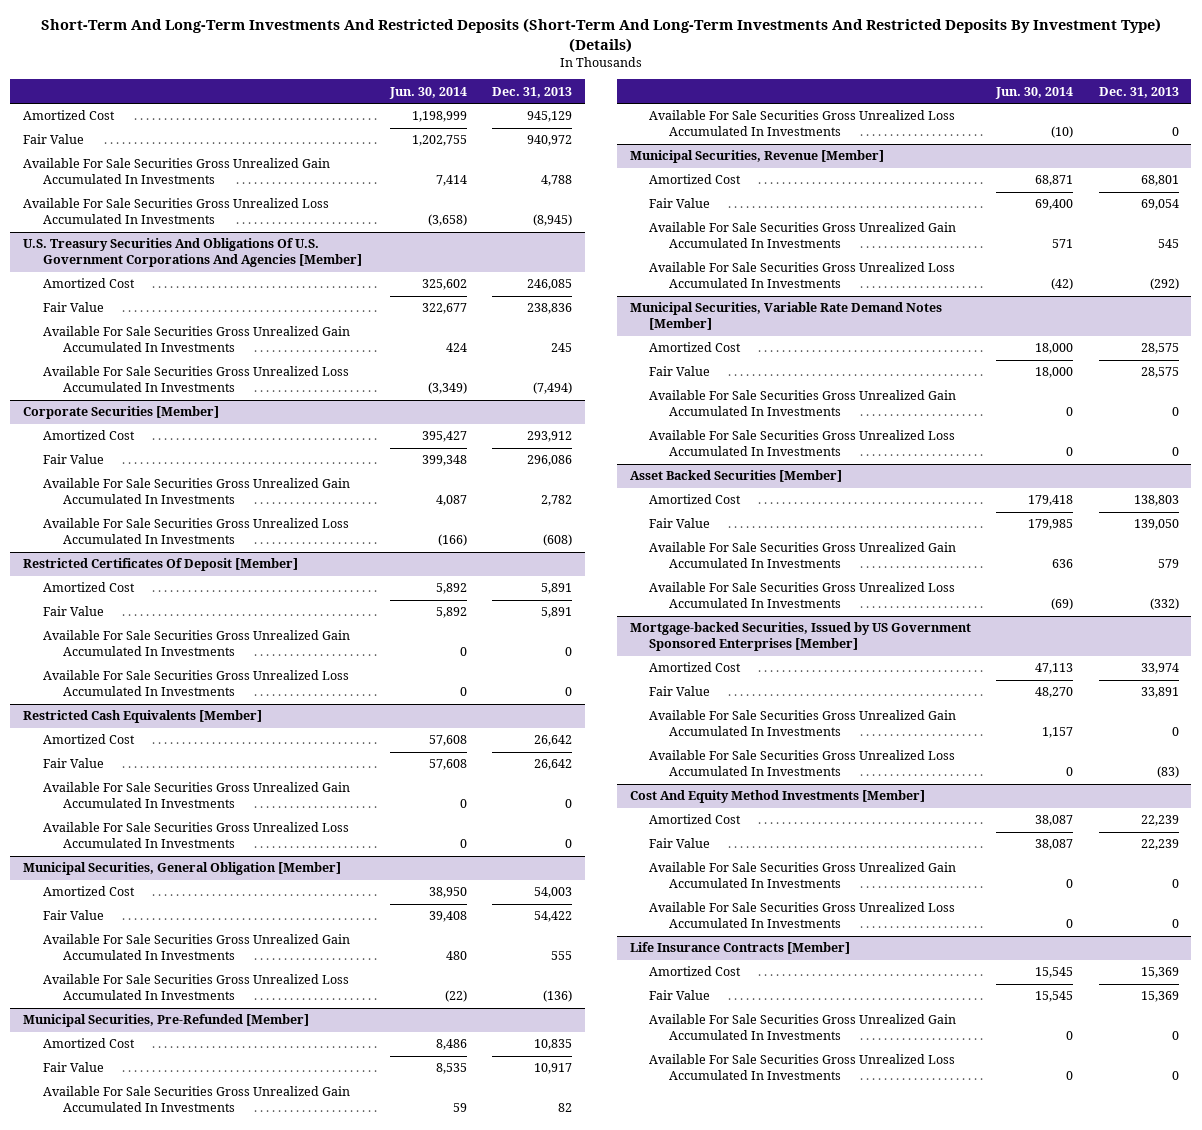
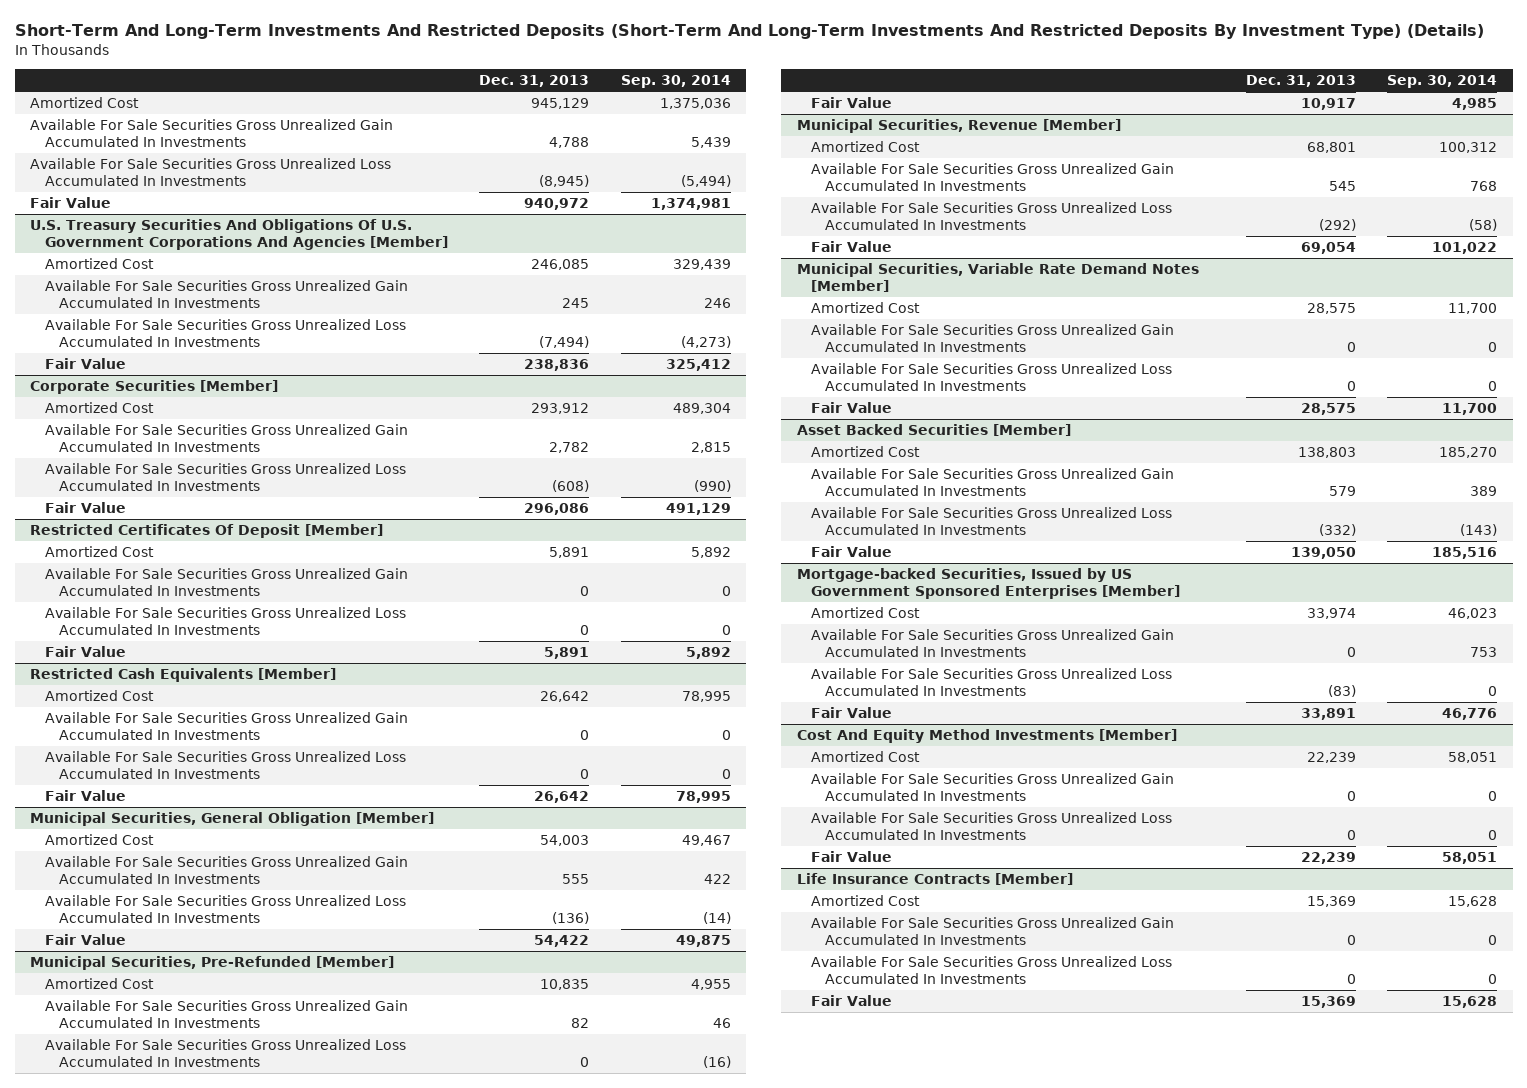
- | Jun. 30, 2014 | Dec. 31, 2013
+ | Dec. 31, 2013 | Sep. 30, 2014
moved down: Fair Value | 940,972 | 1,374,981
@ U.S. Treasury Securities And Obligations Of U.S. Government Corporations And Agencies [Member]
moved down: Fair Value | 238,836 | 325,412
@ Corporate Securities [Member]
moved down: Fair Value | 296,086 | 491,129
@ Restricted Certificates Of Deposit [Member]
moved down: Fair Value | 5,891 | 5,892
@ Restricted Cash Equivalents [Member]
moved down: Fair Value | 26,642 | 78,995
@ Municipal Securities, General Obligation [Member]
moved down: Fair Value | 54,422 | 49,875
@ Municipal Securities, Pre-Refunded [Member]
moved down: Fair Value | 10,917 | 4,985
@ Municipal Securities, Revenue [Member]
moved down: Fair Value | 69,054 | 101,022
@ Municipal Securities, Variable Rate Demand Notes [Member]
moved down: Fair Value | 28,575 | 11,700
@ Asset Backed Securities [Member]
moved down: Fair Value | 139,050 | 185,516
@ Mortgage-backed Securities, Issued by US Government Sponsored Enterprises [Member]
moved down: Fair Value | 33,891 | 46,776
@ Cost And Equity Method Investments [Member]
moved down: Fair Value | 22,239 | 58,051
@ Life Insurance Contracts [Member]
moved down: Fair Value | 15,369 | 15,628

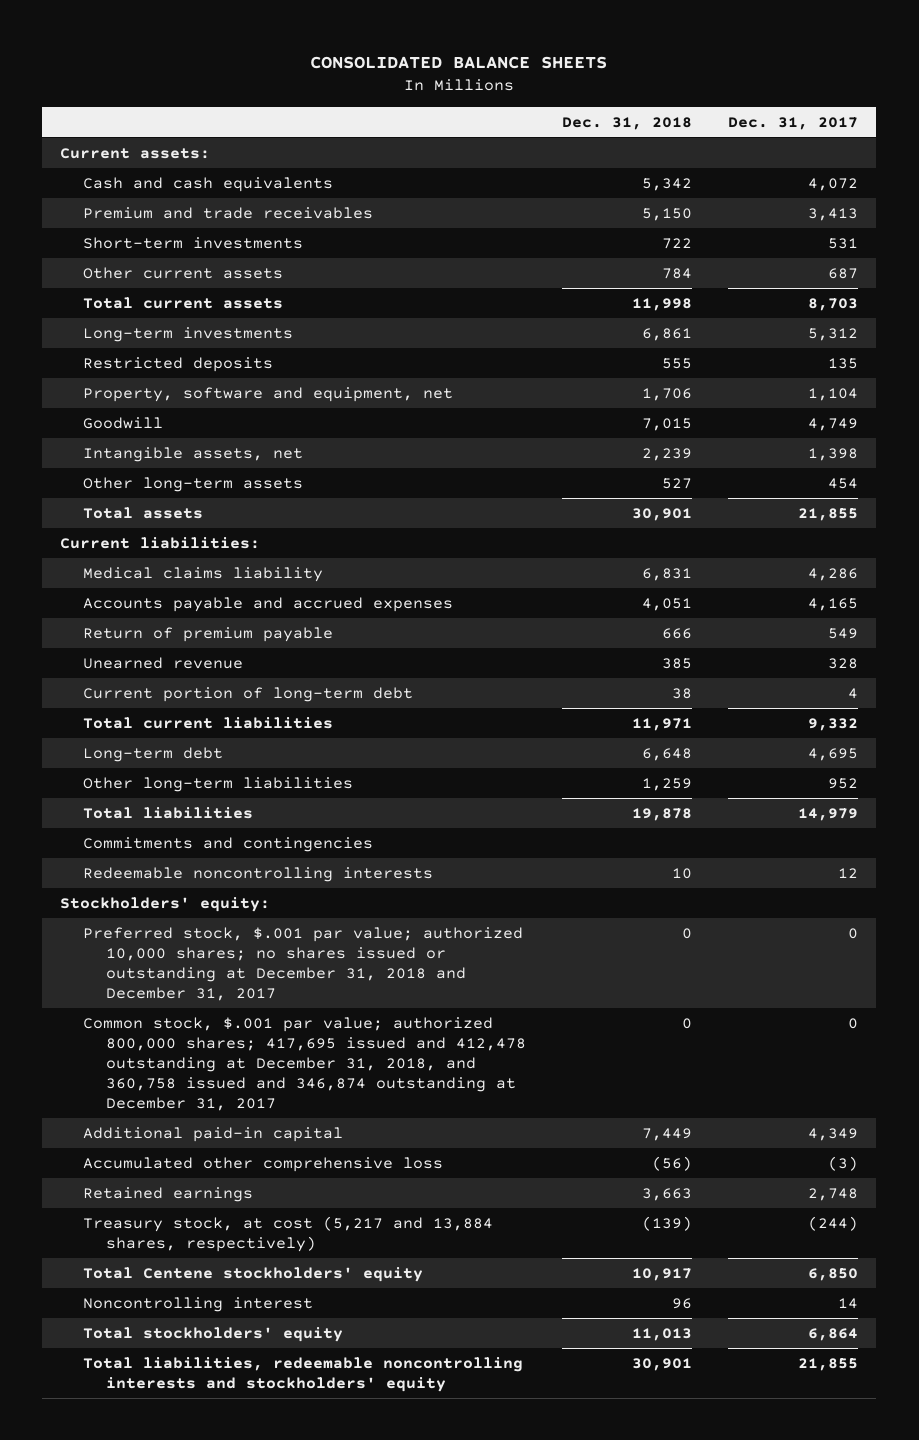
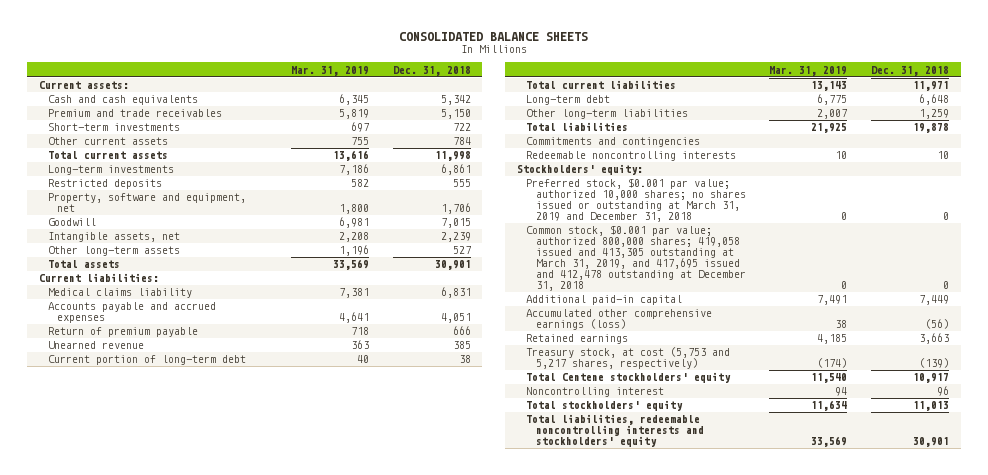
- | Dec. 31, 2018 | Dec. 31, 2017
+ | Mar. 31, 2019 | Dec. 31, 2018
- Preferred stock, $.001 par value; authorized 10,000 shares; no shares issued or outstanding at December 31, 2018 and December 31, 2017 | 0 | 0
- Common stock, $.001 par value; authorized 800,000 shares; 417,695 issued and 412,478 outstanding at December 31, 2018, and 360,758 issued and 346,874 outstanding at December 31, 2017 | 0 | 0
+ Preferred stock, $0.001 par value; authorized 10,000 shares; no shares issued or outstanding at March 31, 2019 and December 31, 2018 | 0 | 0
+ Common stock, $0.001 par value; authorized 800,000 shares; 419,058 issued and 413,305 outstanding at March 31, 2019, and 417,695 issued and 412,478 outstanding at December 31, 2018 | 0 | 0
- Accumulated other comprehensive loss | (56) | (3)
+ Accumulated other comprehensive earnings (loss) | 38 | (56)
- Treasury stock, at cost (5,217 and 13,884 shares, respectively) | (139) | (244)
+ Treasury stock, at cost (5,753 and 5,217 shares, respectively) | (174) | (139)

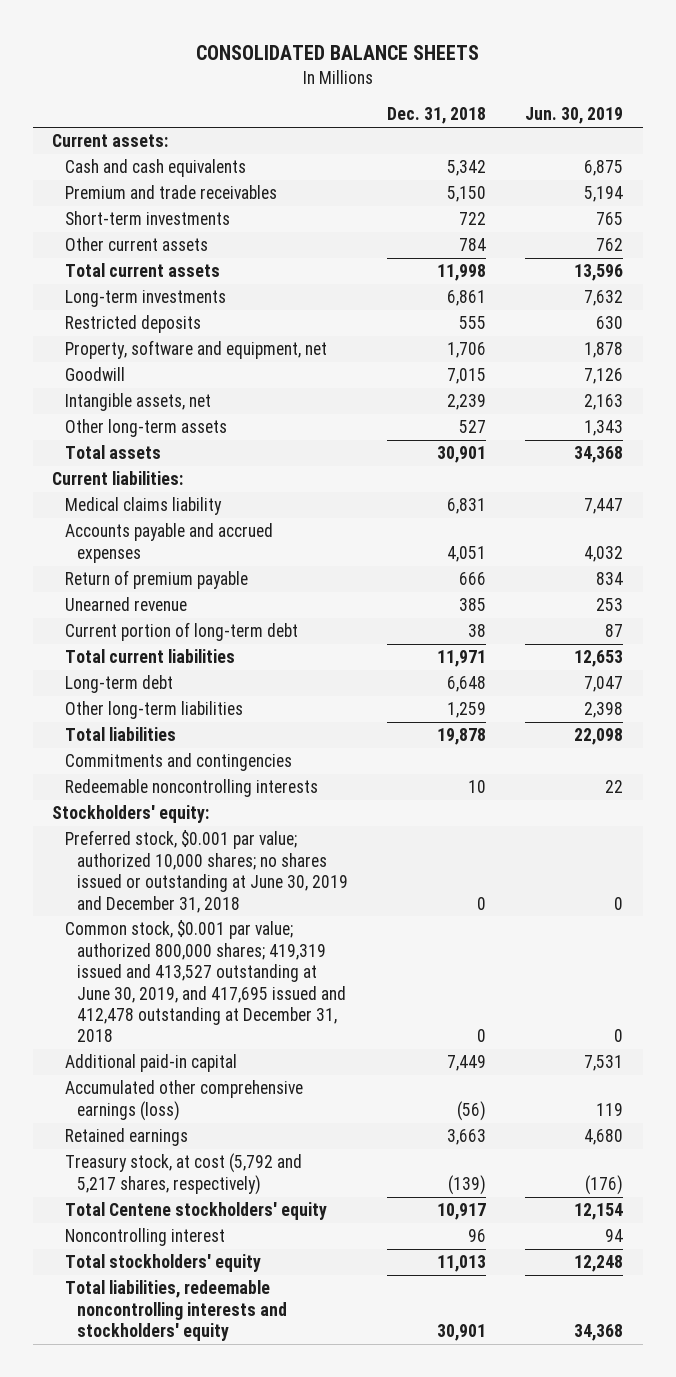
- | Mar. 31, 2019 | Dec. 31, 2018
+ | Dec. 31, 2018 | Jun. 30, 2019
- Preferred stock, $0.001 par value; authorized 10,000 shares; no shares issued or outstanding at March 31, 2019 and December 31, 2018 | 0 | 0
- Common stock, $0.001 par value; authorized 800,000 shares; 419,058 issued and 413,305 outstanding at March 31, 2019, and 417,695 issued and 412,478 outstanding at December 31, 2018 | 0 | 0
+ Preferred stock, $0.001 par value; authorized 10,000 shares; no shares issued or outstanding at June 30, 2019 and December 31, 2018 | 0 | 0
+ Common stock, $0.001 par value; authorized 800,000 shares; 419,319 issued and 413,527 outstanding at June 30, 2019, and 417,695 issued and 412,478 outstanding at December 31, 2018 | 0 | 0
- Treasury stock, at cost (5,753 and 5,217 shares, respectively) | (174) | (139)
+ Treasury stock, at cost (5,792 and 5,217 shares, respectively) | (139) | (176)

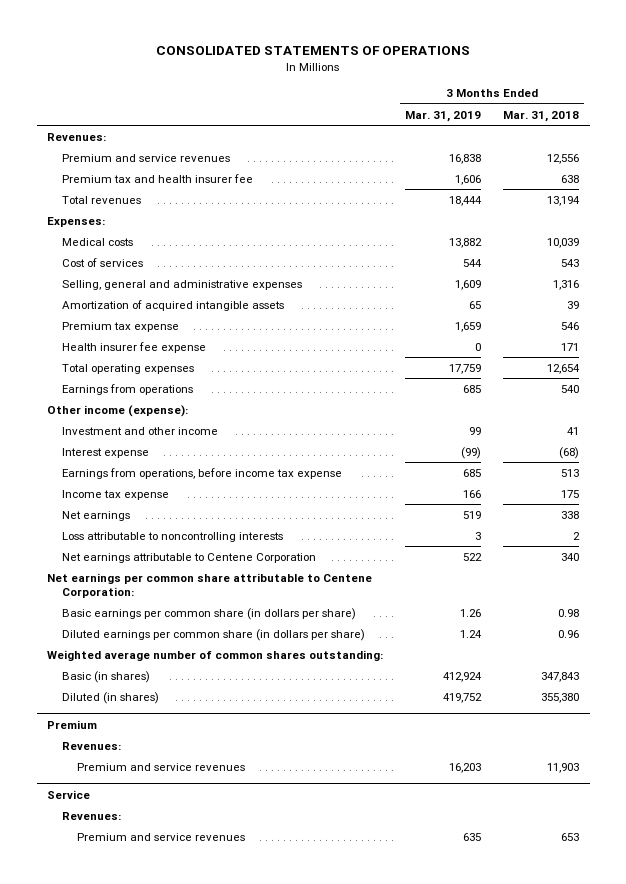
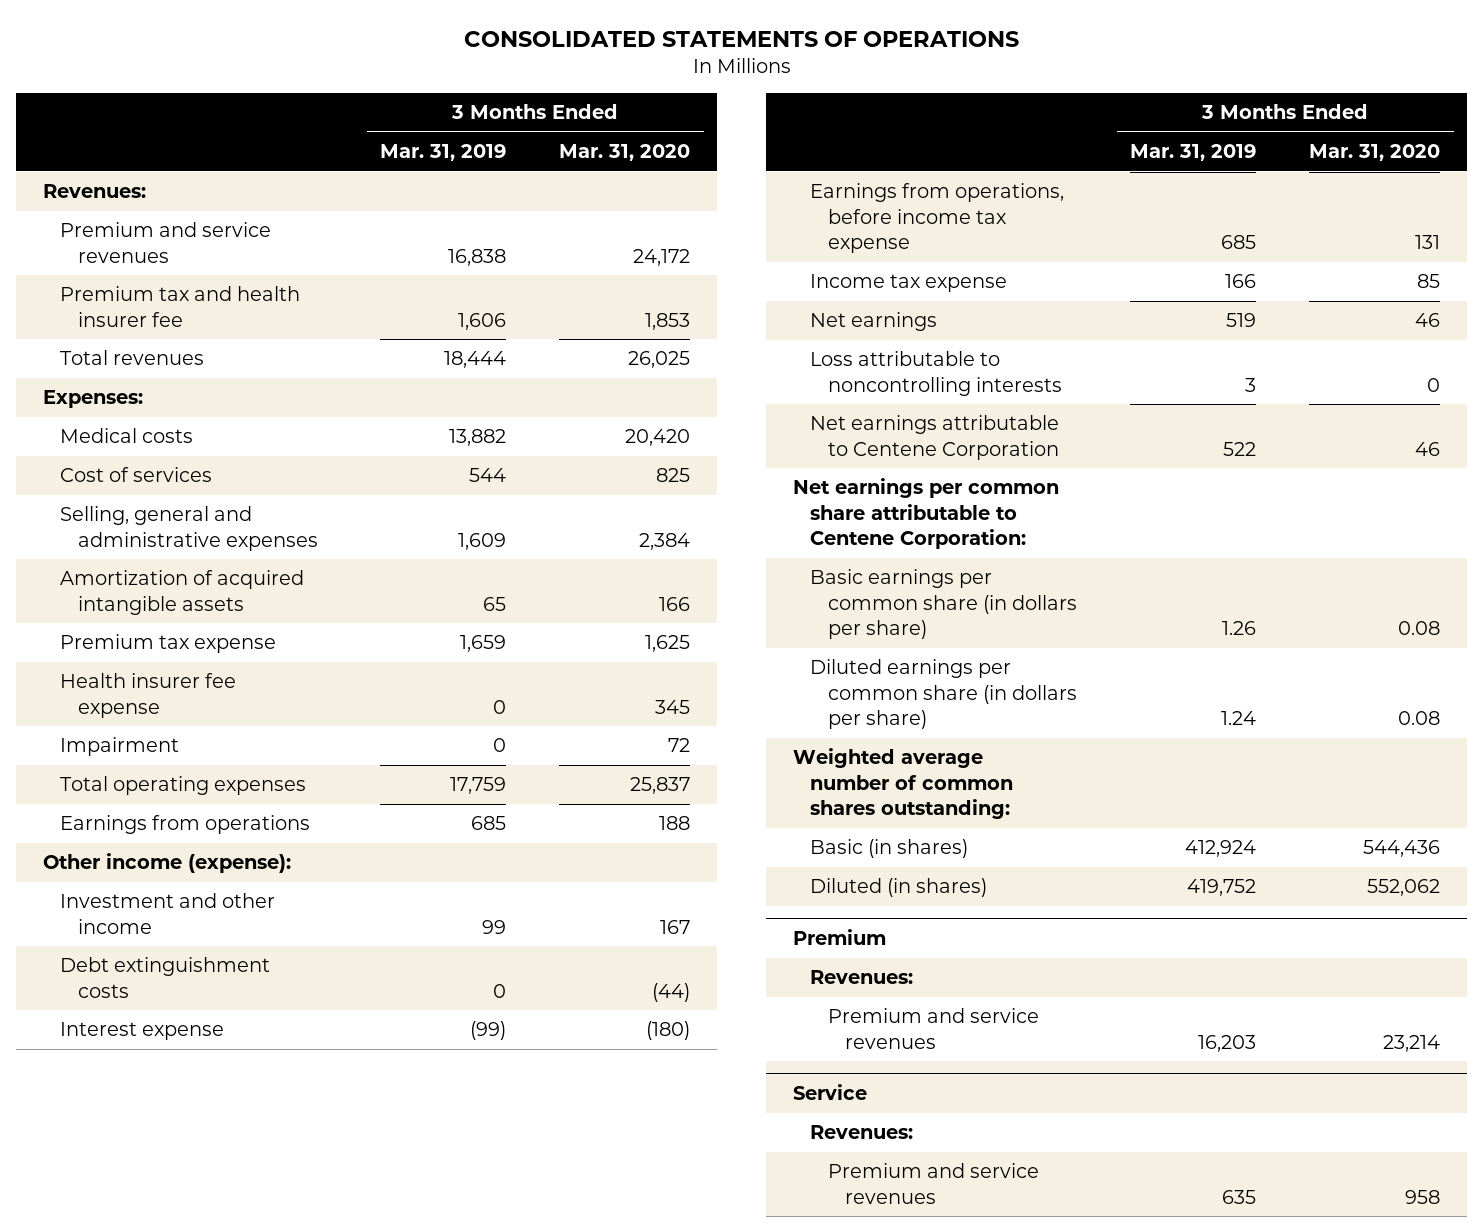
- | 3 Months Ended Mar. 31, 2019 | 3 Months Ended Mar. 31, 2018
+ | 3 Months Ended Mar. 31, 2019 | 3 Months Ended Mar. 31, 2020
+ Impairment | 0 | 72
+ Debt extinguishment costs | 0 | (44)

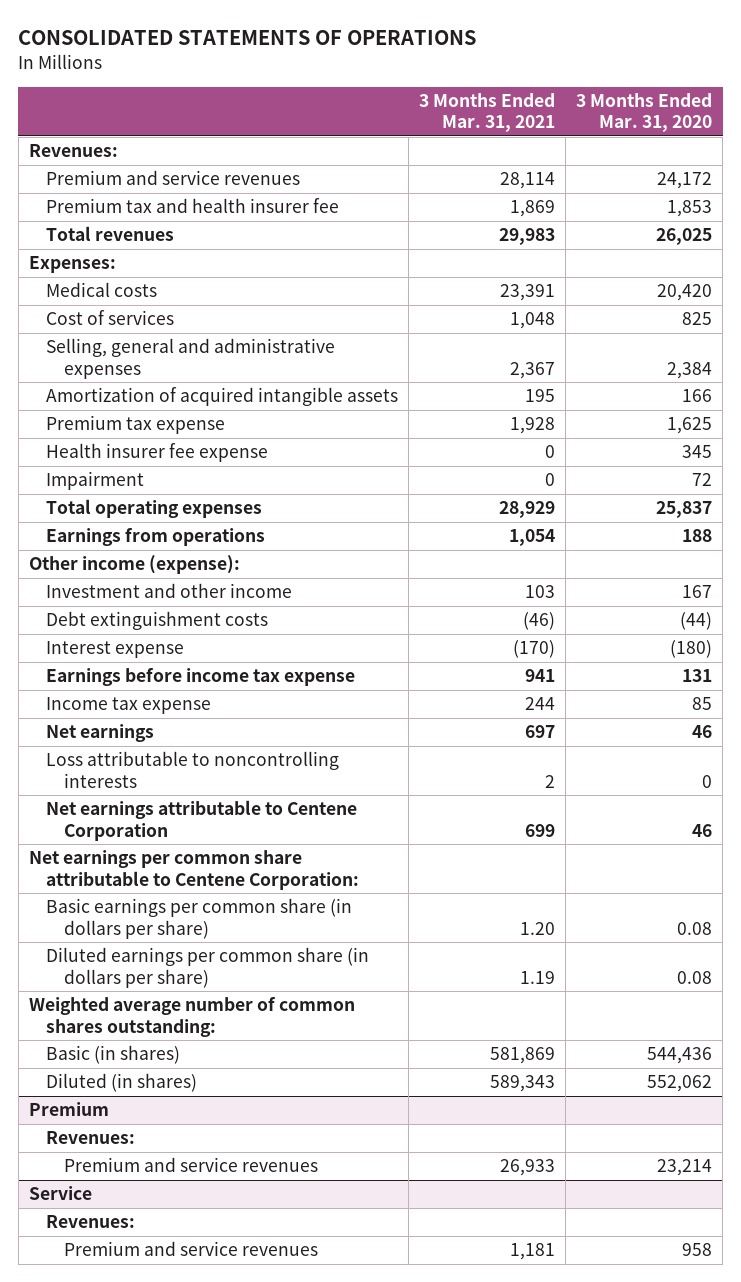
- | 3 Months Ended Mar. 31, 2019 | 3 Months Ended Mar. 31, 2020
+ | 3 Months Ended Mar. 31, 2021 | 3 Months Ended Mar. 31, 2020
- Earnings from operations, before income tax expense | 685 | 131
+ Earnings before income tax expense | 941 | 131

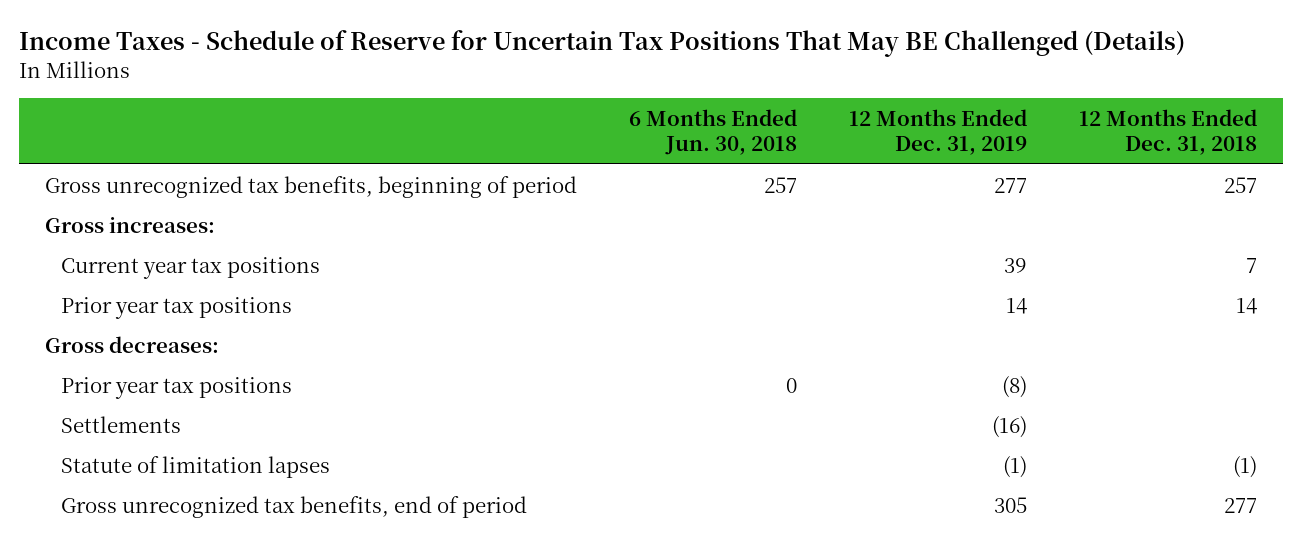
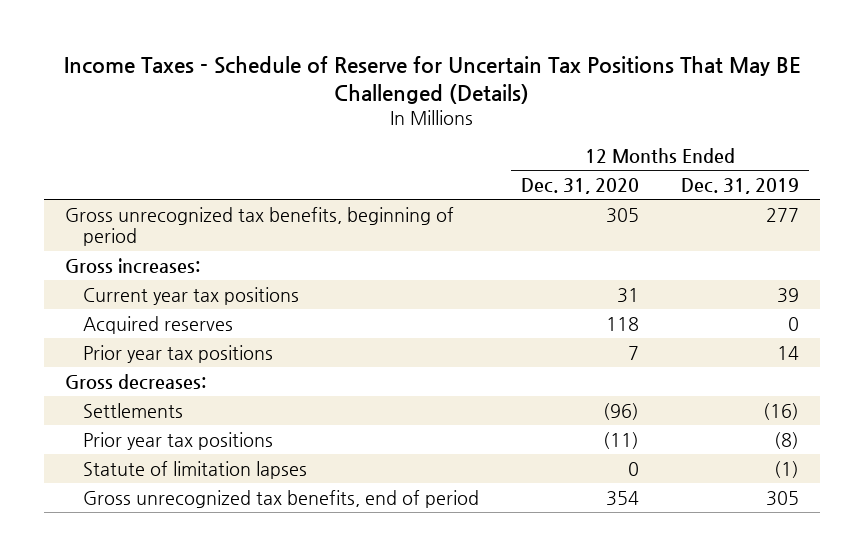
- | 6 Months Ended Jun. 30, 2018 | 12 Months Ended Dec. 31, 2019 | 12 Months Ended Dec. 31, 2018
+ | 12 Months Ended Dec. 31, 2020 | 12 Months Ended Dec. 31, 2019
+ Acquired reserves | 118 | 0
moved down: Prior year tax positions | (11) | (8)

